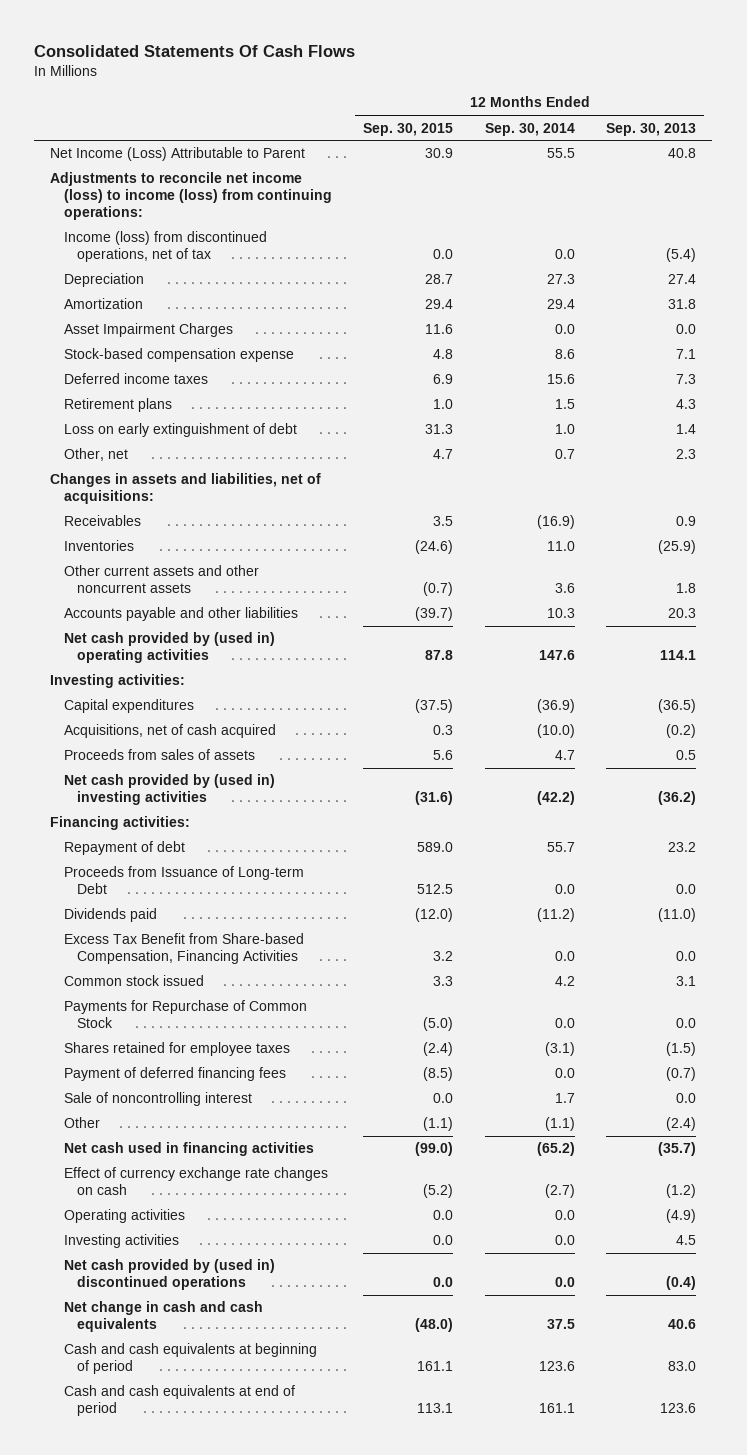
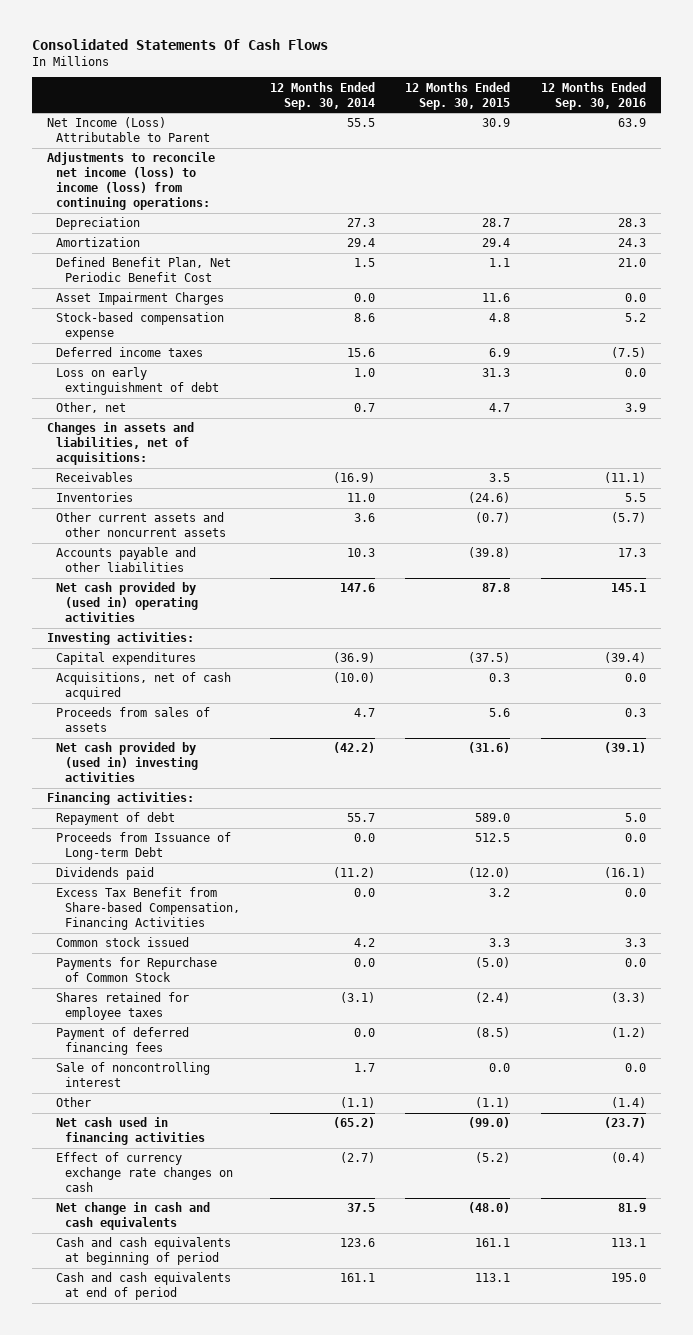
- | 12 Months Ended Sep. 30, 2015 | 12 Months Ended Sep. 30, 2014 | 12 Months Ended Sep. 30, 2013
+ | 12 Months Ended Sep. 30, 2014 | 12 Months Ended Sep. 30, 2015 | 12 Months Ended Sep. 30, 2016
- Income (loss) from discontinued operations, net of tax | 0.0 | 0.0 | (5.4)
+ Defined Benefit Plan, Net Periodic Benefit Cost | 1.5 | 1.1 | 21.0
- Retirement plans | 1.0 | 1.5 | 4.3
- Accounts payable and other liabilities | (39.7) | 10.3 | 20.3
+ Accounts payable and other liabilities | 10.3 | (39.8) | 17.3
- Operating activities | 0.0 | 0.0 | (4.9)
- Investing activities | 0.0 | 0.0 | 4.5
- Net cash provided by (used in) discontinued operations | 0.0 | 0.0 | (0.4)

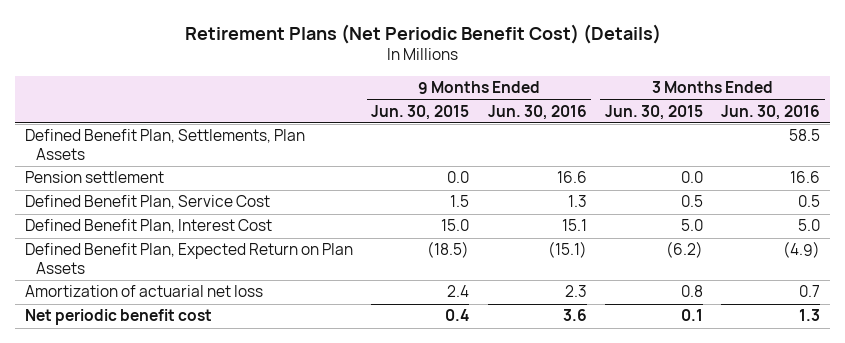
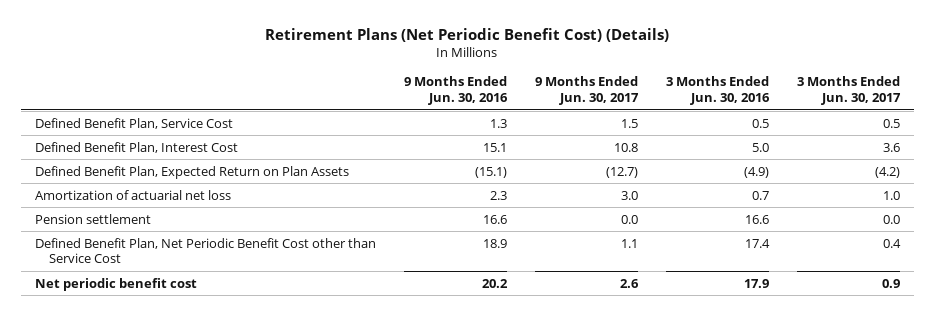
- | 9 Months Ended Jun. 30, 2015 | 9 Months Ended Jun. 30, 2016 | 3 Months Ended Jun. 30, 2015 | 3 Months Ended Jun. 30, 2016
+ | 9 Months Ended Jun. 30, 2016 | 9 Months Ended Jun. 30, 2017 | 3 Months Ended Jun. 30, 2016 | 3 Months Ended Jun. 30, 2017
- Defined Benefit Plan, Settlements, Plan Assets | | | | 58.5
- Net periodic benefit cost | 0.4 | 3.6 | 0.1 | 1.3
moved down: Pension settlement | 16.6 | 0.0 | 16.6 | 0.0
+ Defined Benefit Plan, Net Periodic Benefit Cost other than Service Cost | 18.9 | 1.1 | 17.4 | 0.4
+ Net periodic benefit cost | 20.2 | 2.6 | 17.9 | 0.9

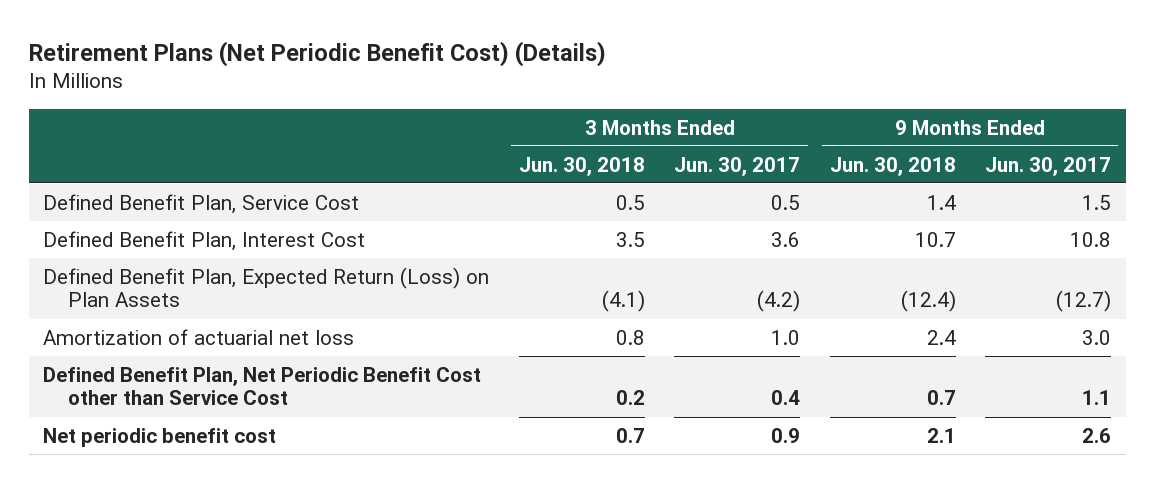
- | 9 Months Ended Jun. 30, 2016 | 9 Months Ended Jun. 30, 2017 | 3 Months Ended Jun. 30, 2016 | 3 Months Ended Jun. 30, 2017
+ | 3 Months Ended Jun. 30, 2018 | 3 Months Ended Jun. 30, 2017 | 9 Months Ended Jun. 30, 2018 | 9 Months Ended Jun. 30, 2017
- Defined Benefit Plan, Expected Return on Plan Assets | (15.1) | (12.7) | (4.9) | (4.2)
+ Defined Benefit Plan, Expected Return (Loss) on Plan Assets | (4.1) | (4.2) | (12.4) | (12.7)
- Pension settlement | 16.6 | 0.0 | 16.6 | 0.0

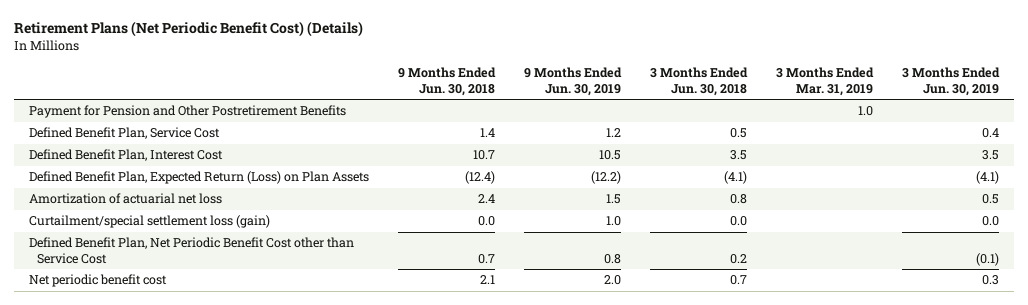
- | 3 Months Ended Jun. 30, 2018 | 3 Months Ended Jun. 30, 2017 | 9 Months Ended Jun. 30, 2018 | 9 Months Ended Jun. 30, 2017
+ | 9 Months Ended Jun. 30, 2018 | 9 Months Ended Jun. 30, 2019 | 3 Months Ended Jun. 30, 2018 | 3 Months Ended Mar. 31, 2019 | 3 Months Ended Jun. 30, 2019
+ Payment for Pension and Other Postretirement Benefits | | | | 1.0 |
+ Curtailment/special settlement loss (gain) | 0.0 | 1.0 | 0.0 | | 0.0

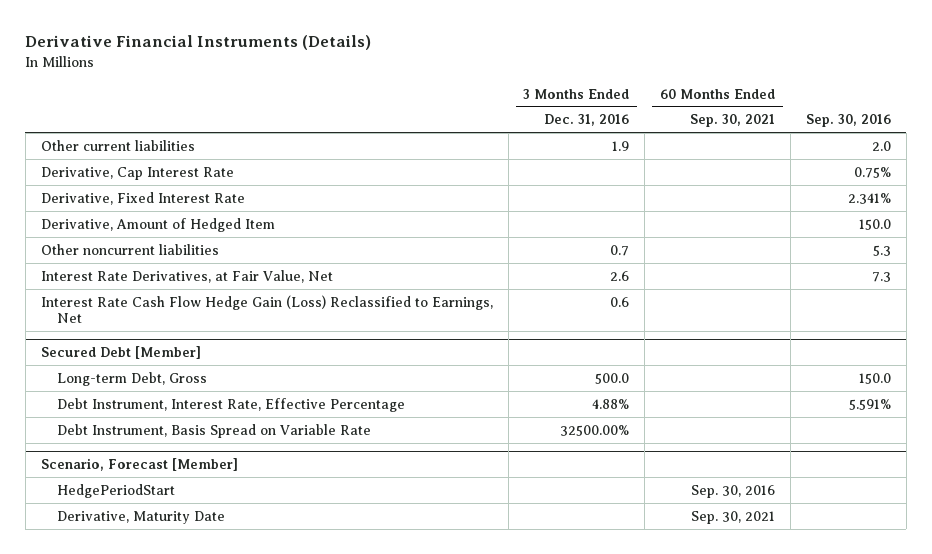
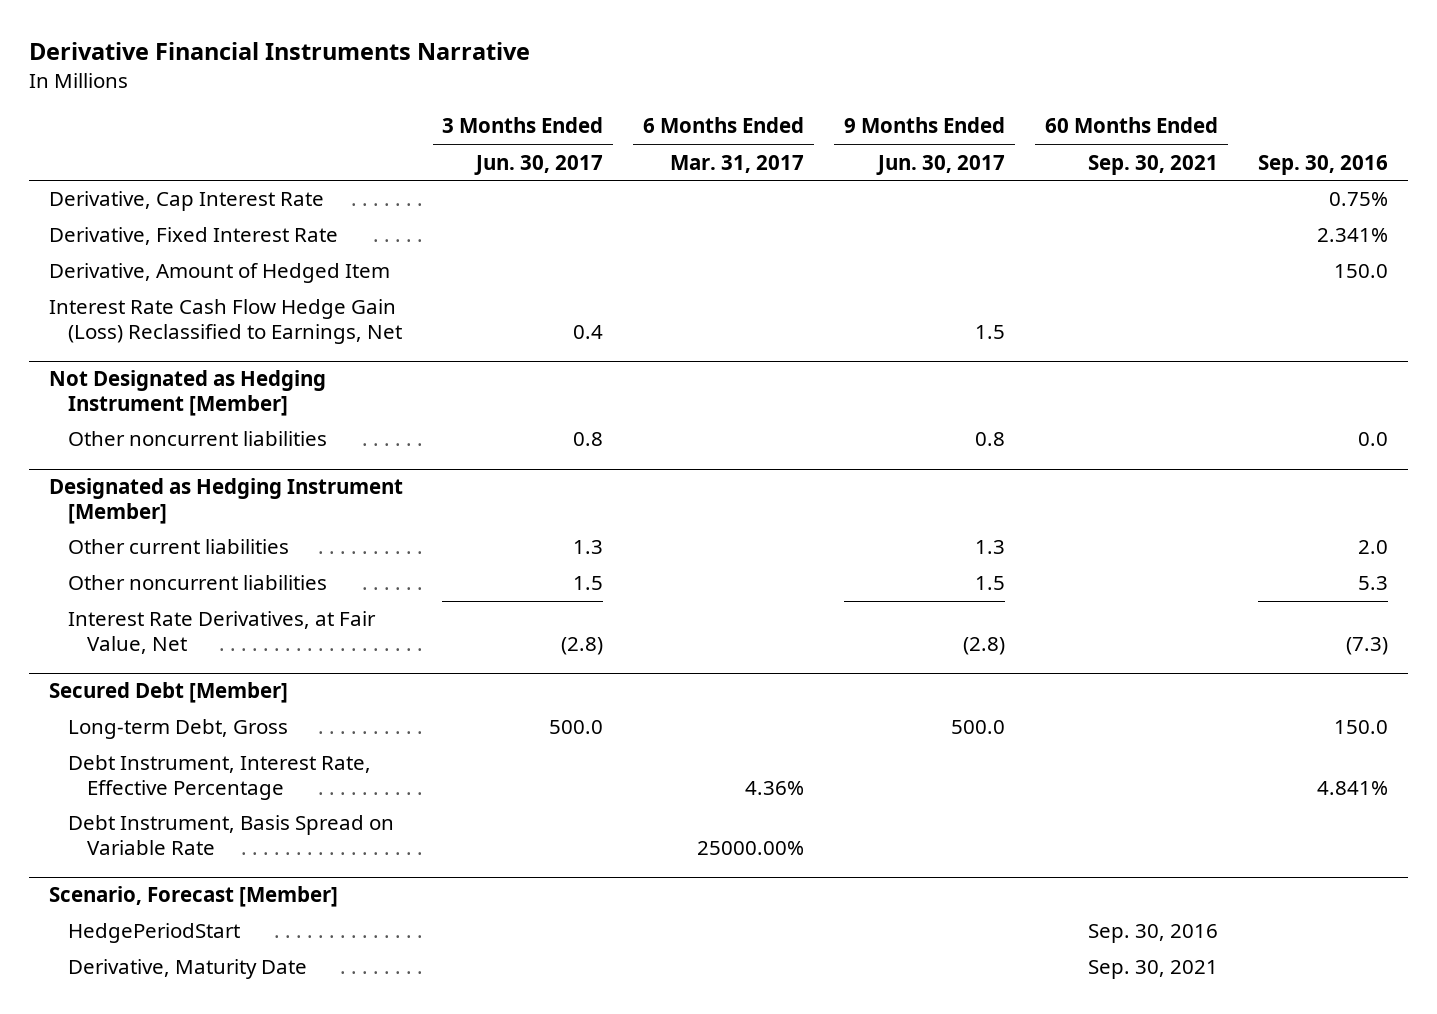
- Derivative Financial Instruments (Details)
+ Derivative Financial Instruments Narrative
- | 3 Months Ended Dec. 31, 2016 | 60 Months Ended Sep. 30, 2021 | Sep. 30, 2016
+ | 3 Months Ended Jun. 30, 2017 | 6 Months Ended Mar. 31, 2017 | 9 Months Ended Jun. 30, 2017 | 60 Months Ended Sep. 30, 2021 | Sep. 30, 2016
- Other current liabilities | 1.9 | | 2.0
- Other noncurrent liabilities | 0.7 | | 5.3
- Interest Rate Derivatives, at Fair Value, Net | 2.6 | | 7.3
+ Not Designated as Hedging Instrument [Member]
+ Other noncurrent liabilities | 0.8 | | 0.8 | | 0.0
+ Designated as Hedging Instrument [Member]
+ Other current liabilities | 1.3 | | 1.3 | | 2.0
+ Other noncurrent liabilities | 1.5 | | 1.5 | | 5.3
+ Interest Rate Derivatives, at Fair Value, Net | (2.8) | | (2.8) | | (7.3)
@ Secured Debt [Member]
- Debt Instrument, Interest Rate, Effective Percentage | 4.88% | | 5.591%
+ Debt Instrument, Interest Rate, Effective Percentage | | 4.36% | | | 4.841%

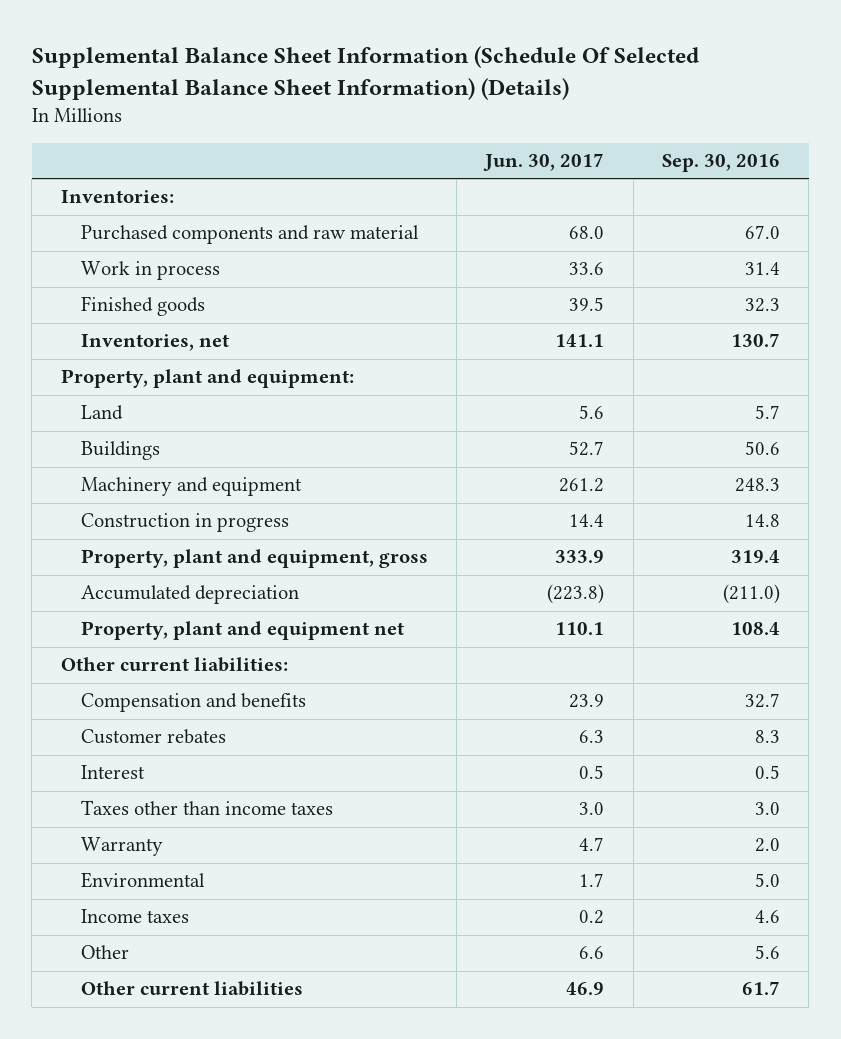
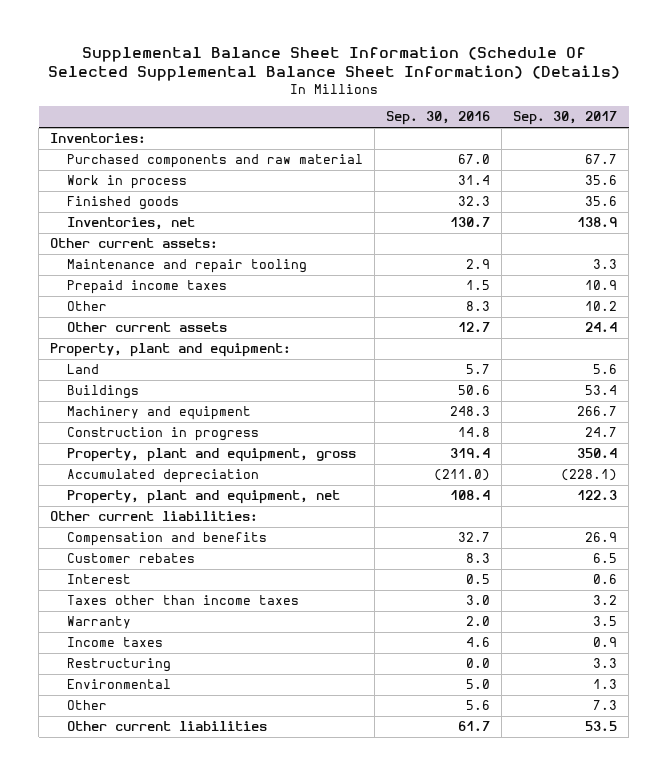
- | Jun. 30, 2017 | Sep. 30, 2016
+ | Sep. 30, 2016 | Sep. 30, 2017
+ Other current assets:
+ Maintenance and repair tooling | 2.9 | 3.3
+ Prepaid income taxes | 1.5 | 10.9
+ Other | 8.3 | 10.2
+ Other current assets | 12.7 | 24.4
- Property, plant and equipment net | 110.1 | 108.4
+ Property, plant and equipment, net | 108.4 | 122.3
+ Restructuring | 0.0 | 3.3
moved down: Environmental | 5.0 | 1.3

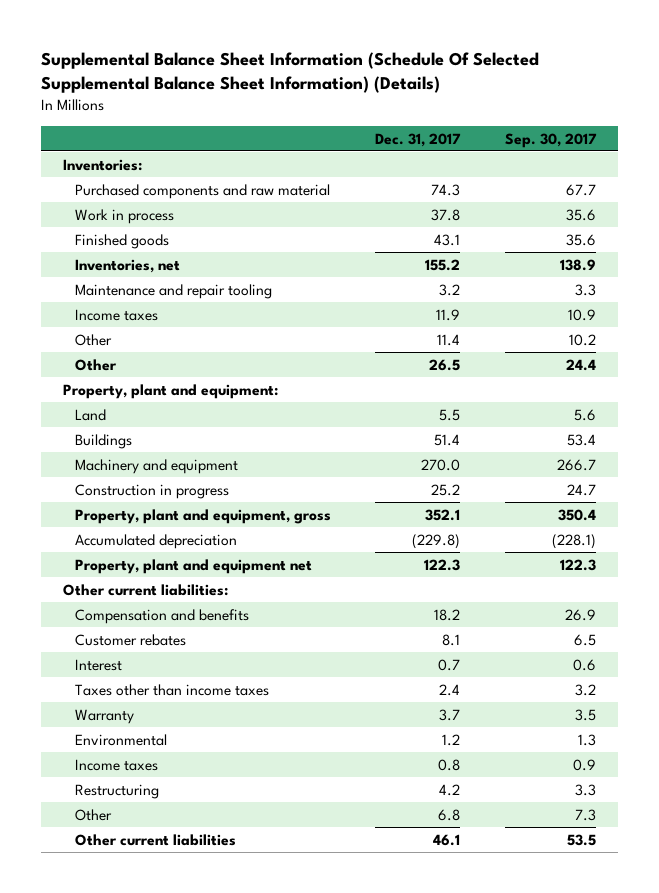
- | Sep. 30, 2016 | Sep. 30, 2017
+ | Dec. 31, 2017 | Sep. 30, 2017
- Other current assets:
- Prepaid income taxes | 1.5 | 10.9
+ Income taxes | 11.9 | 10.9
- Other current assets | 12.7 | 24.4
+ Other | 26.5 | 24.4
- Property, plant and equipment, net | 108.4 | 122.3
+ Property, plant and equipment net | 122.3 | 122.3
moved up: Environmental | 1.2 | 1.3

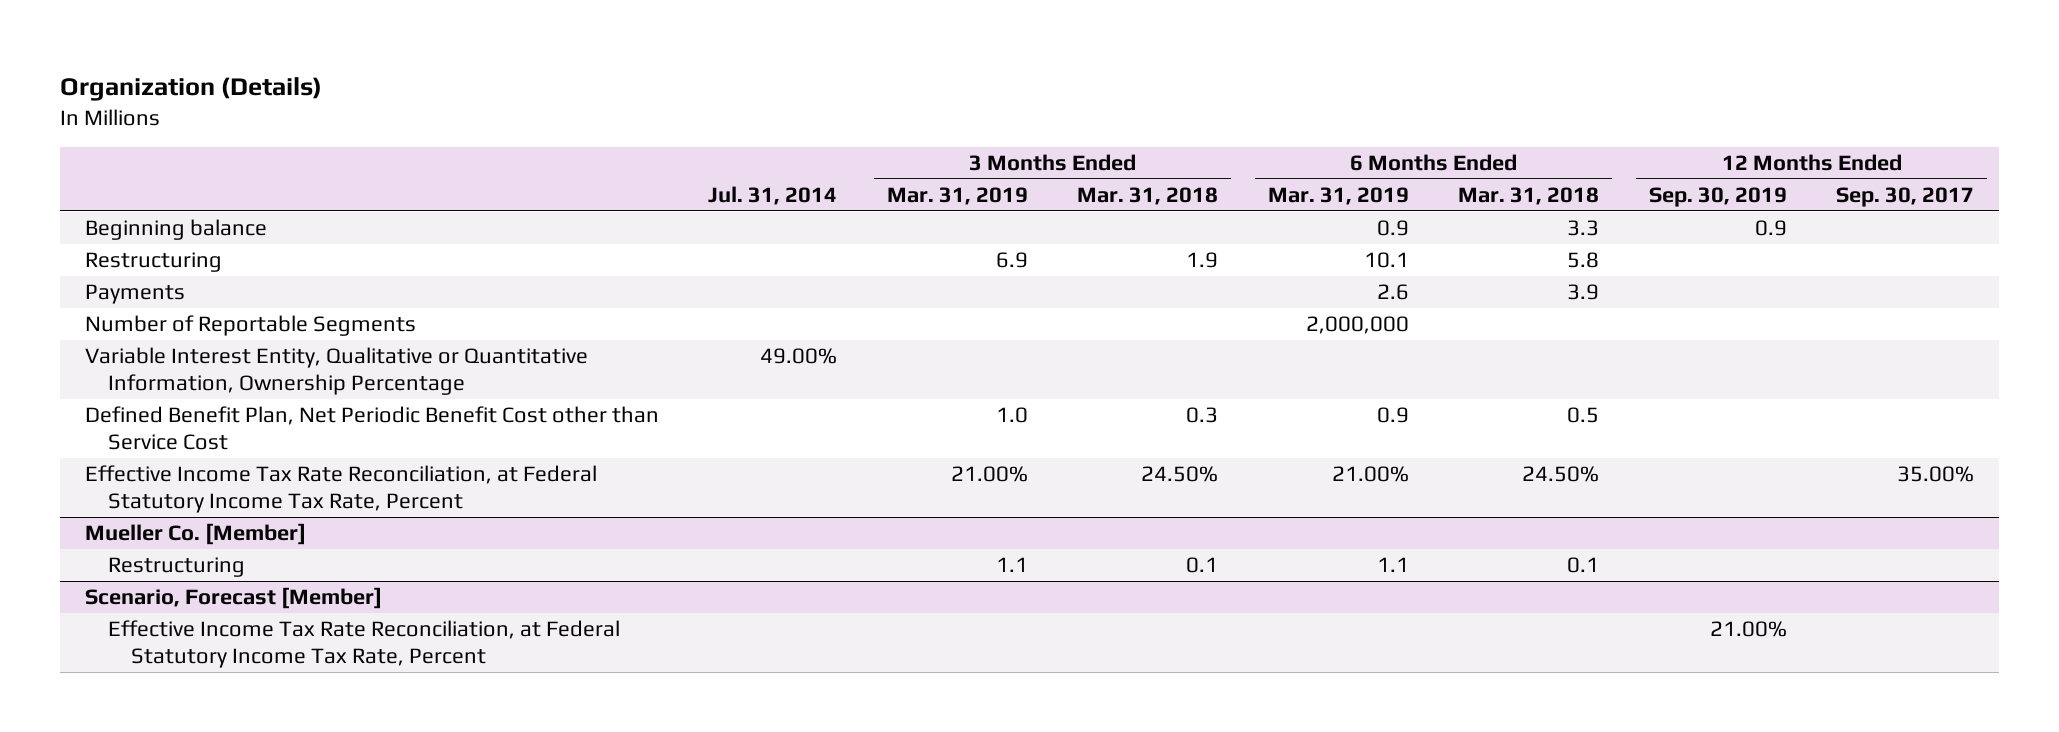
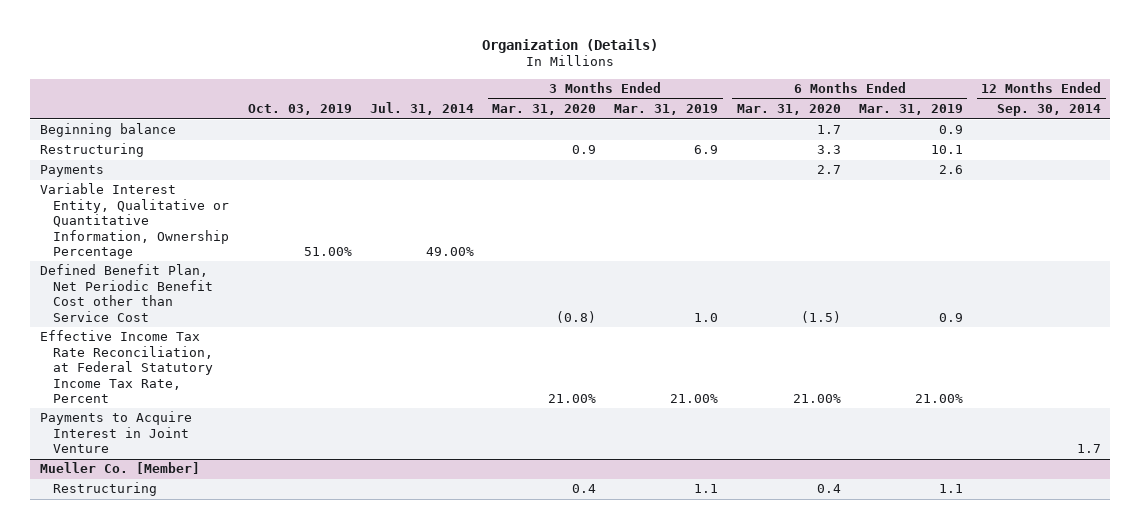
- | Jul. 31, 2014 | 3 Months Ended Mar. 31, 2019 | 3 Months Ended Mar. 31, 2018 | 6 Months Ended Mar. 31, 2019 | 6 Months Ended Mar. 31, 2018 | 12 Months Ended Sep. 30, 2019 | 12 Months Ended Sep. 30, 2017
+ | Oct. 03, 2019 | Jul. 31, 2014 | 3 Months Ended Mar. 31, 2020 | 3 Months Ended Mar. 31, 2019 | 6 Months Ended Mar. 31, 2020 | 6 Months Ended Mar. 31, 2019 | 12 Months Ended Sep. 30, 2014
- Number of Reportable Segments | | | | 2,000,000 | | |
+ Payments to Acquire Interest in Joint Venture | | | | | | | 1.7
- Scenario, Forecast [Member]
- Effective Income Tax Rate Reconciliation, at Federal Statutory Income Tax Rate, Percent | | | | | | 21.00% |

